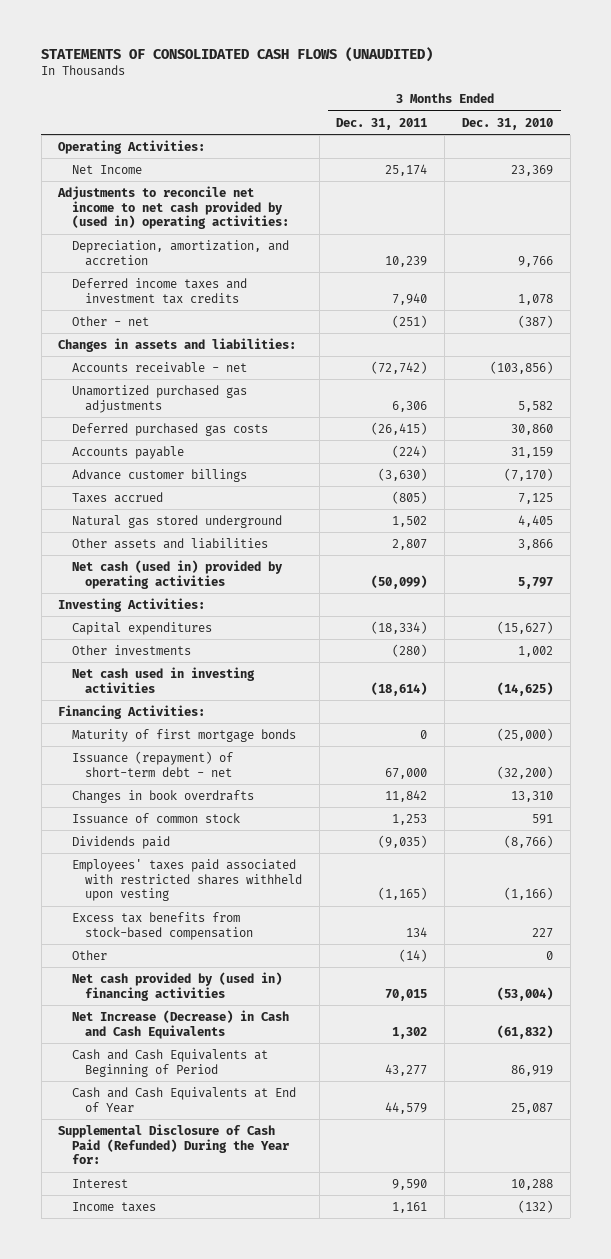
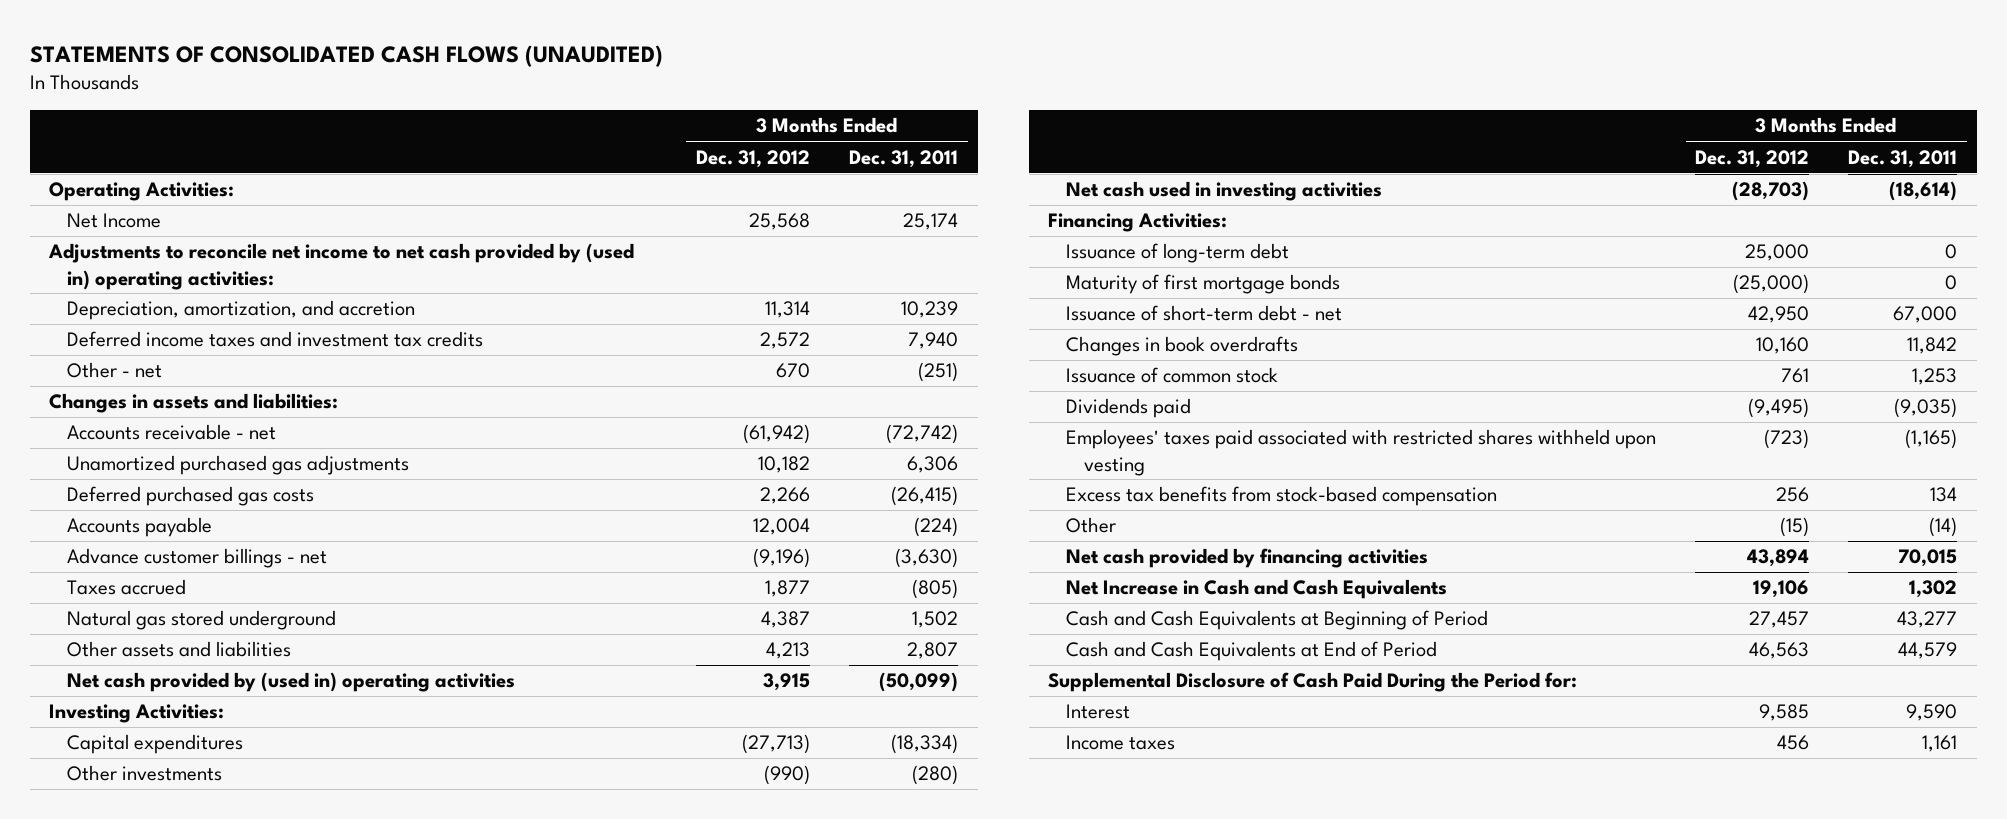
- | 3 Months Ended Dec. 31, 2011 | 3 Months Ended Dec. 31, 2010
+ | 3 Months Ended Dec. 31, 2012 | 3 Months Ended Dec. 31, 2011
- Advance customer billings | (3,630) | (7,170)
+ Advance customer billings - net | (9,196) | (3,630)
- Net cash (used in) provided by operating activities | (50,099) | 5,797
+ Net cash provided by (used in) operating activities | 3,915 | (50,099)
+ Issuance of long-term debt | 25,000 | 0
- Issuance (repayment) of short-term debt - net | 67,000 | (32,200)
+ Issuance of short-term debt - net | 42,950 | 67,000
- Net cash provided by (used in) financing activities | 70,015 | (53,004)
- Net Increase (Decrease) in Cash and Cash Equivalents | 1,302 | (61,832)
+ Net cash provided by financing activities | 43,894 | 70,015
+ Net Increase in Cash and Cash Equivalents | 19,106 | 1,302
- Cash and Cash Equivalents at End of Year | 44,579 | 25,087
- Supplemental Disclosure of Cash Paid (Refunded) During the Year for:
+ Cash and Cash Equivalents at End of Period | 46,563 | 44,579
+ Supplemental Disclosure of Cash Paid During the Period for:

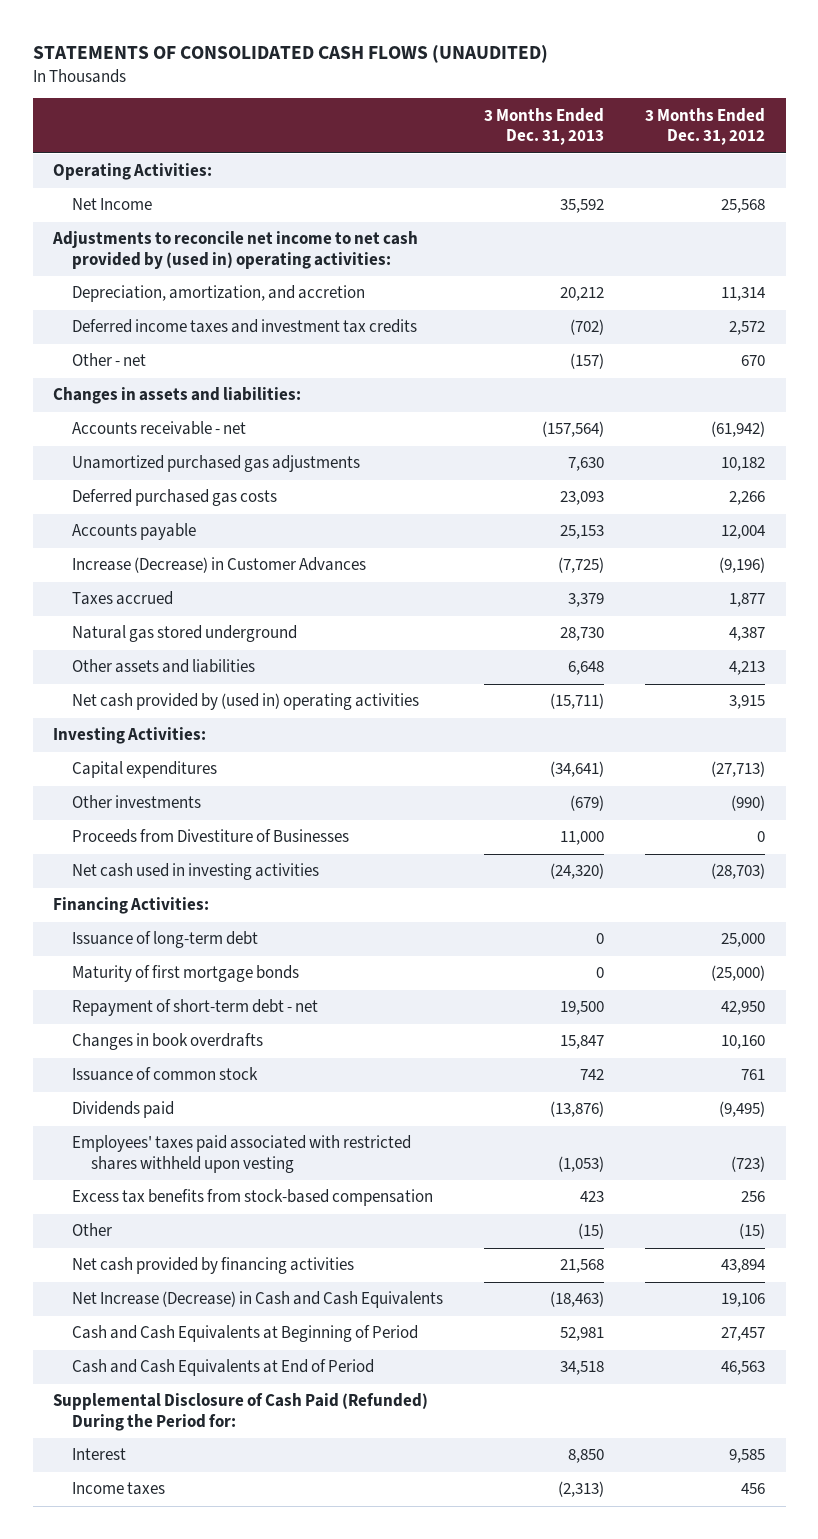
- | 3 Months Ended Dec. 31, 2012 | 3 Months Ended Dec. 31, 2011
+ | 3 Months Ended Dec. 31, 2013 | 3 Months Ended Dec. 31, 2012
- Advance customer billings - net | (9,196) | (3,630)
+ Increase (Decrease) in Customer Advances | (7,725) | (9,196)
+ Proceeds from Divestiture of Businesses | 11,000 | 0
- Issuance of short-term debt - net | 42,950 | 67,000
+ Repayment of short-term debt - net | 19,500 | 42,950
- Net Increase in Cash and Cash Equivalents | 19,106 | 1,302
+ Net Increase (Decrease) in Cash and Cash Equivalents | (18,463) | 19,106
- Supplemental Disclosure of Cash Paid During the Period for:
+ Supplemental Disclosure of Cash Paid (Refunded) During the Period for:

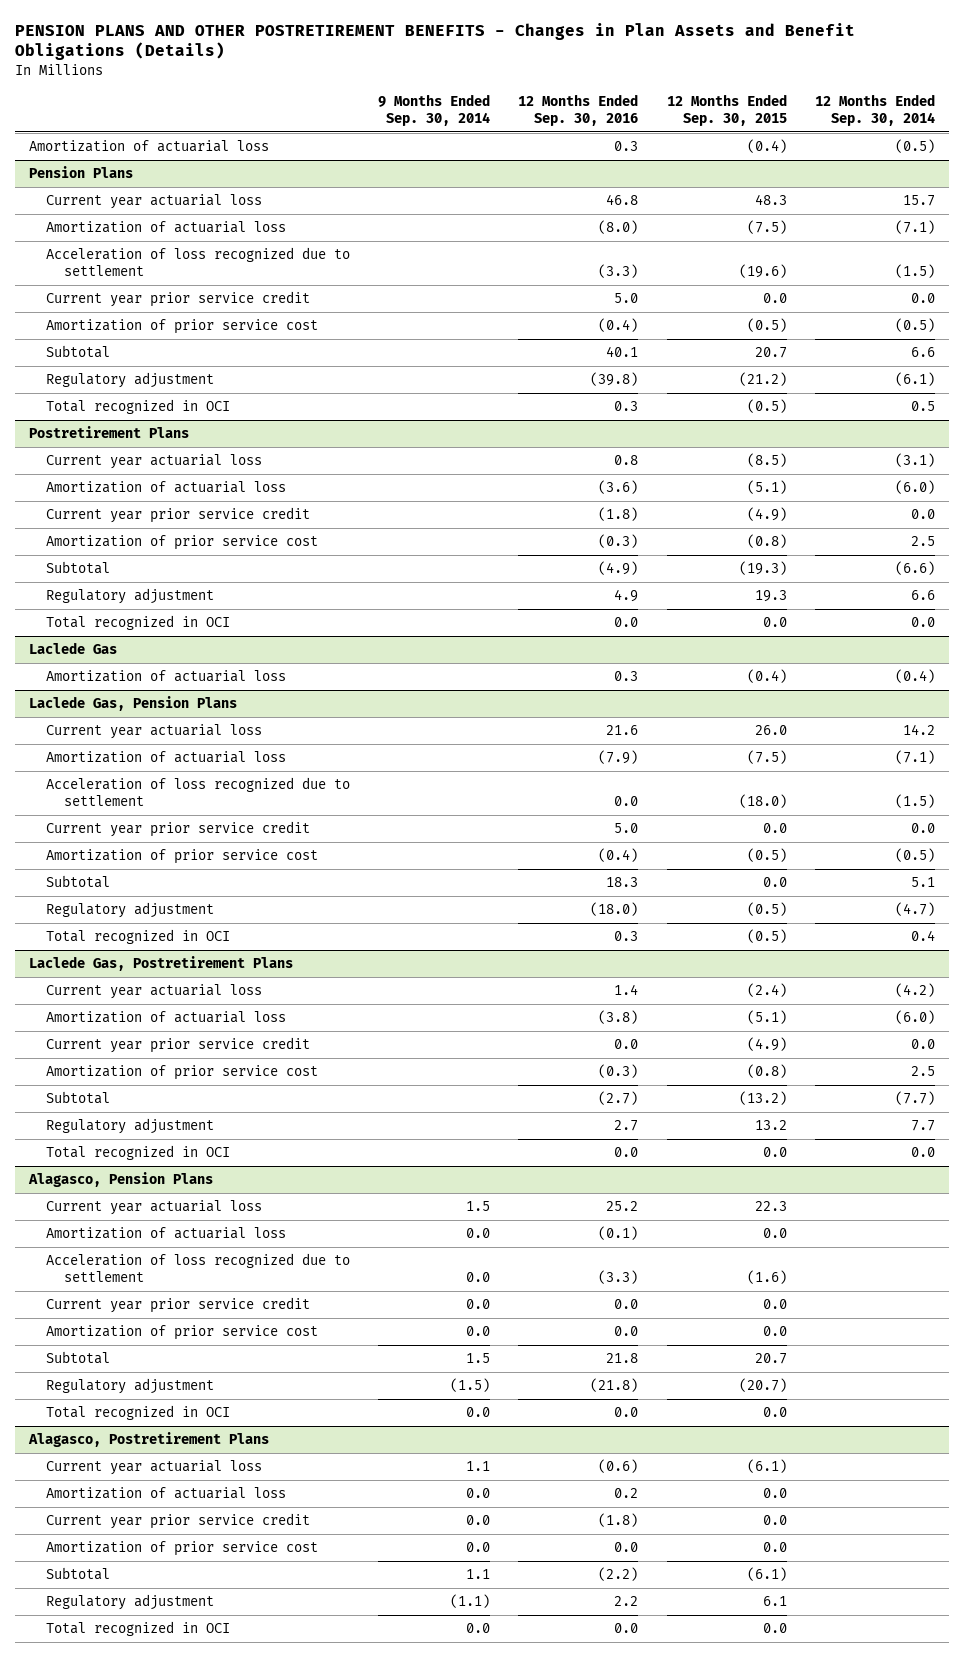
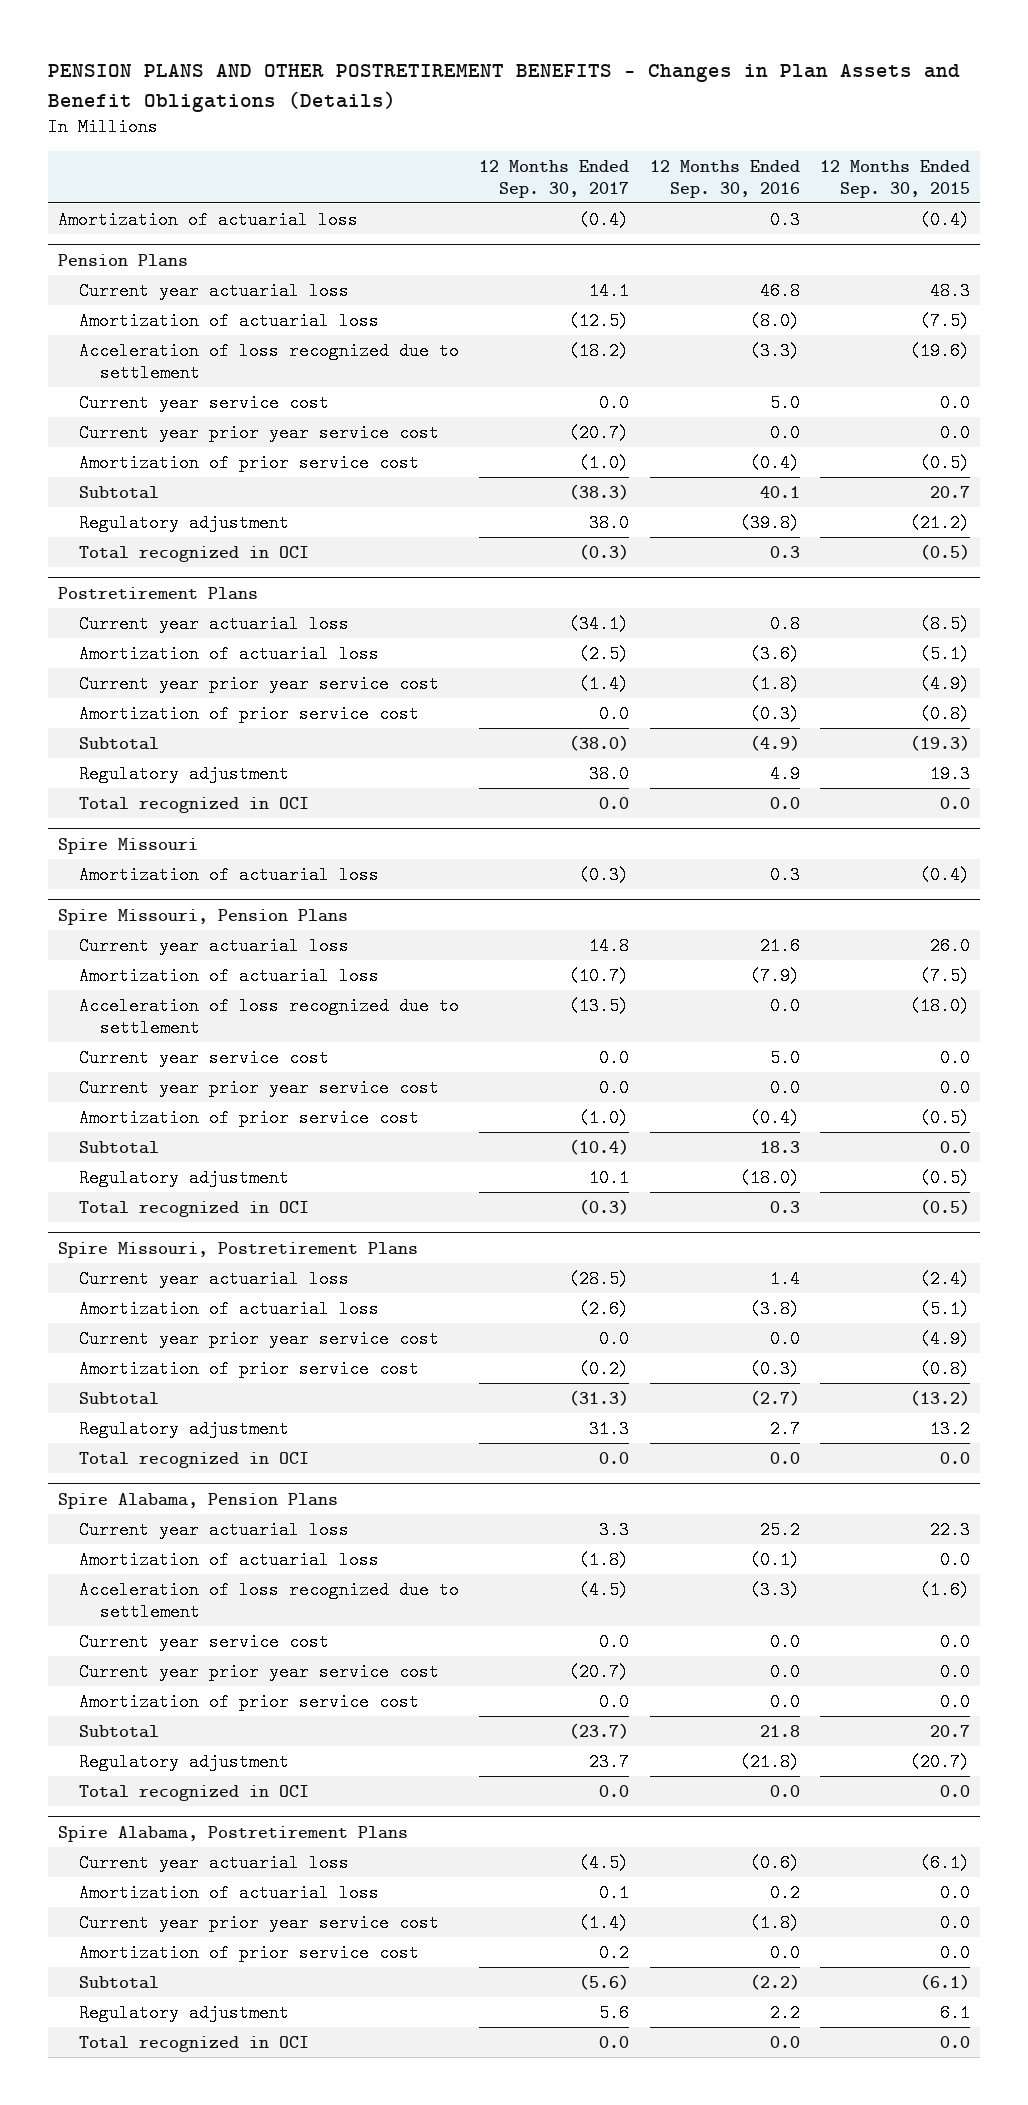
- | 9 Months Ended Sep. 30, 2014 | 12 Months Ended Sep. 30, 2016 | 12 Months Ended Sep. 30, 2015 | 12 Months Ended Sep. 30, 2014
+ | 12 Months Ended Sep. 30, 2017 | 12 Months Ended Sep. 30, 2016 | 12 Months Ended Sep. 30, 2015
@ Pension Plans
- Current year prior service credit | | 5.0 | 0.0 | 0.0
+ Current year service cost | 0.0 | 5.0 | 0.0
+ Current year prior year service cost | (20.7) | 0.0 | 0.0
@ Postretirement Plans
- Current year prior service credit | | (1.8) | (4.9) | 0.0
+ Current year prior year service cost | (1.4) | (1.8) | (4.9)
- Laclede Gas
+ Spire Missouri
- Laclede Gas, Pension Plans
+ Spire Missouri, Pension Plans
- Current year prior service credit | | 5.0 | 0.0 | 0.0
+ Current year service cost | 0.0 | 5.0 | 0.0
+ Current year prior year service cost | 0.0 | 0.0 | 0.0
- Laclede Gas, Postretirement Plans
+ Spire Missouri, Postretirement Plans
- Current year prior service credit | | 0.0 | (4.9) | 0.0
+ Current year prior year service cost | 0.0 | 0.0 | (4.9)
- Alagasco, Pension Plans
+ Spire Alabama, Pension Plans
- Current year prior service credit | 0.0 | 0.0 | 0.0 |
+ Current year service cost | 0.0 | 0.0 | 0.0
+ Current year prior year service cost | (20.7) | 0.0 | 0.0
- Alagasco, Postretirement Plans
+ Spire Alabama, Postretirement Plans
- Current year prior service credit | 0.0 | (1.8) | 0.0 |
+ Current year prior year service cost | (1.4) | (1.8) | 0.0

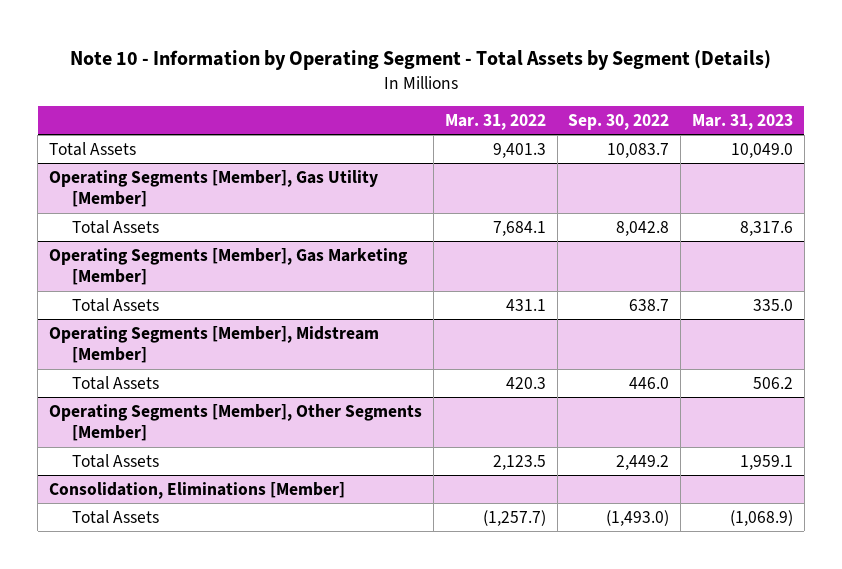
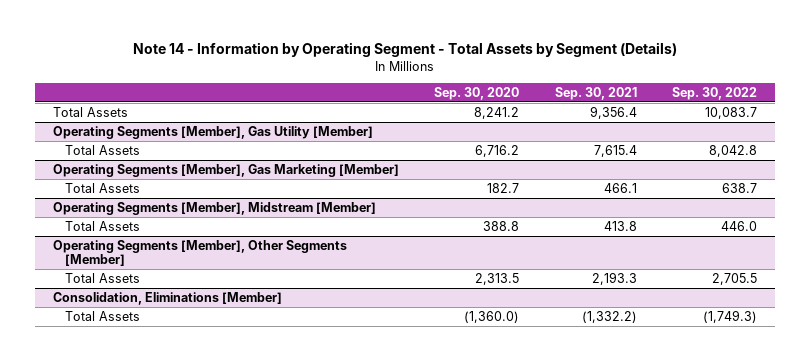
- Note 10 - Information by Operating Segment - Total Assets by Segment (Details)
+ Note 14 - Information by Operating Segment - Total Assets by Segment (Details)
- | Mar. 31, 2022 | Sep. 30, 2022 | Mar. 31, 2023
+ | Sep. 30, 2020 | Sep. 30, 2021 | Sep. 30, 2022
@ Operating Segments [Member], Other Segments [Member]
- Total Assets | 2,123.5 | 2,449.2 | 1,959.1
+ Total Assets | 2,313.5 | 2,193.3 | 2,705.5
@ Consolidation, Eliminations [Member]
- Total Assets | (1,257.7) | (1,493.0) | (1,068.9)
+ Total Assets | (1,360.0) | (1,332.2) | (1,749.3)

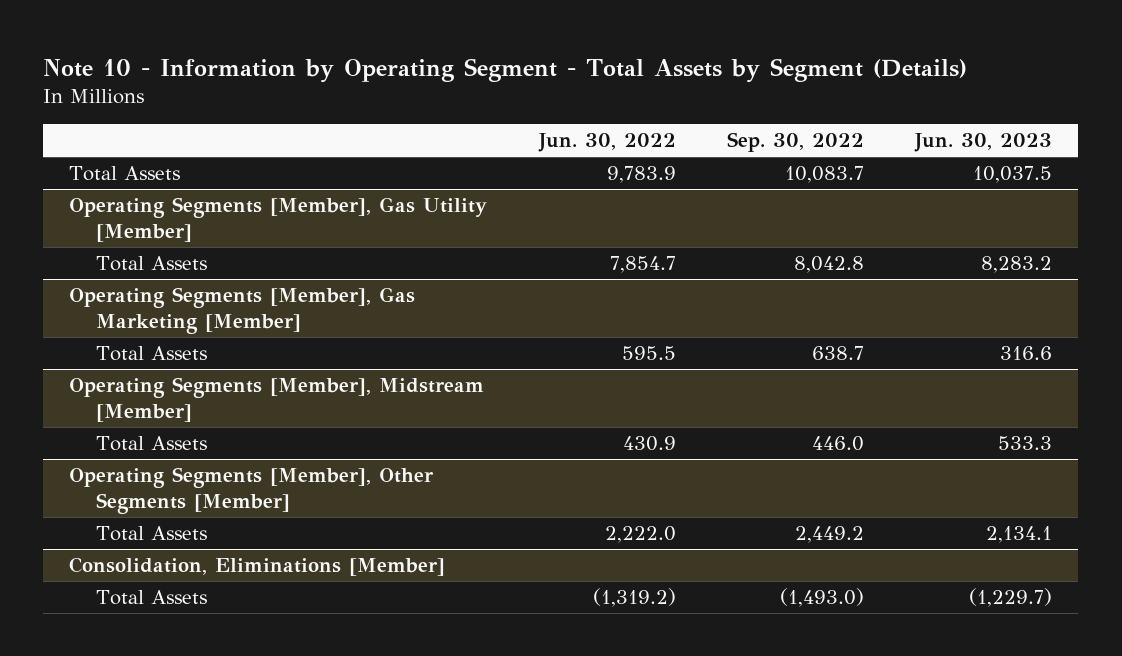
- Note 14 - Information by Operating Segment - Total Assets by Segment (Details)
+ Note 10 - Information by Operating Segment - Total Assets by Segment (Details)
- | Sep. 30, 2020 | Sep. 30, 2021 | Sep. 30, 2022
+ | Jun. 30, 2022 | Sep. 30, 2022 | Jun. 30, 2023
@ Operating Segments [Member], Other Segments [Member]
- Total Assets | 2,313.5 | 2,193.3 | 2,705.5
+ Total Assets | 2,222.0 | 2,449.2 | 2,134.1
@ Consolidation, Eliminations [Member]
- Total Assets | (1,360.0) | (1,332.2) | (1,749.3)
+ Total Assets | (1,319.2) | (1,493.0) | (1,229.7)

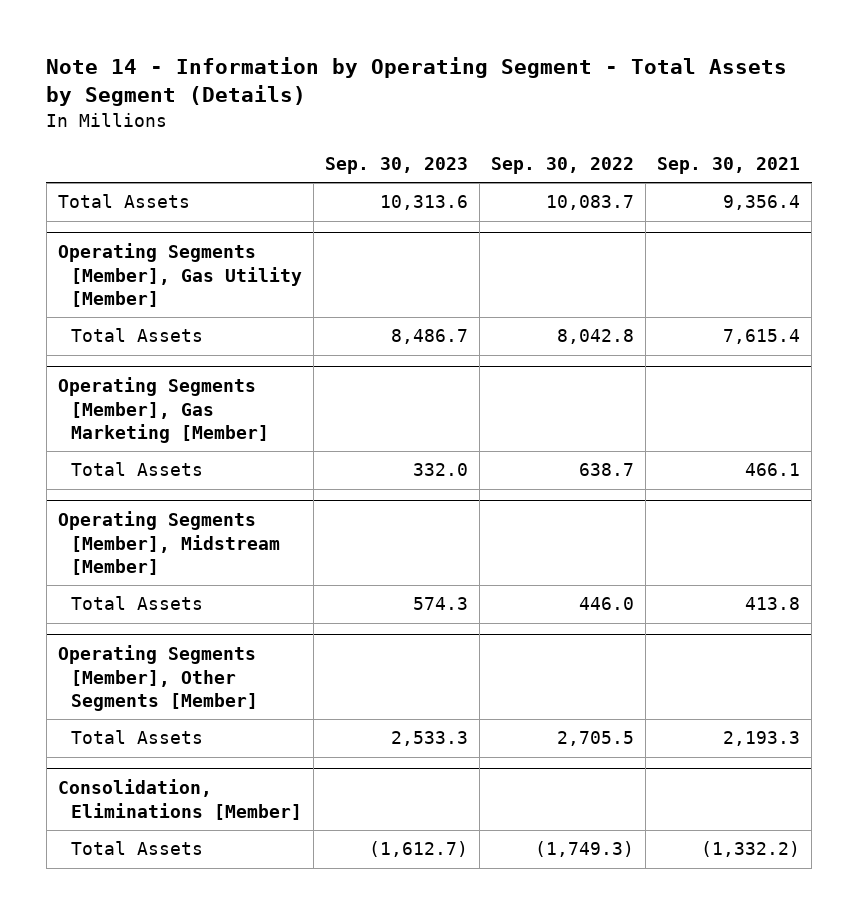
- Note 10 - Information by Operating Segment - Total Assets by Segment (Details)
+ Note 14 - Information by Operating Segment - Total Assets by Segment (Details)
- | Jun. 30, 2022 | Sep. 30, 2022 | Jun. 30, 2023
+ | Sep. 30, 2023 | Sep. 30, 2022 | Sep. 30, 2021
@ Operating Segments [Member], Other Segments [Member]
- Total Assets | 2,222.0 | 2,449.2 | 2,134.1
+ Total Assets | 2,533.3 | 2,705.5 | 2,193.3
@ Consolidation, Eliminations [Member]
- Total Assets | (1,319.2) | (1,493.0) | (1,229.7)
+ Total Assets | (1,612.7) | (1,749.3) | (1,332.2)

